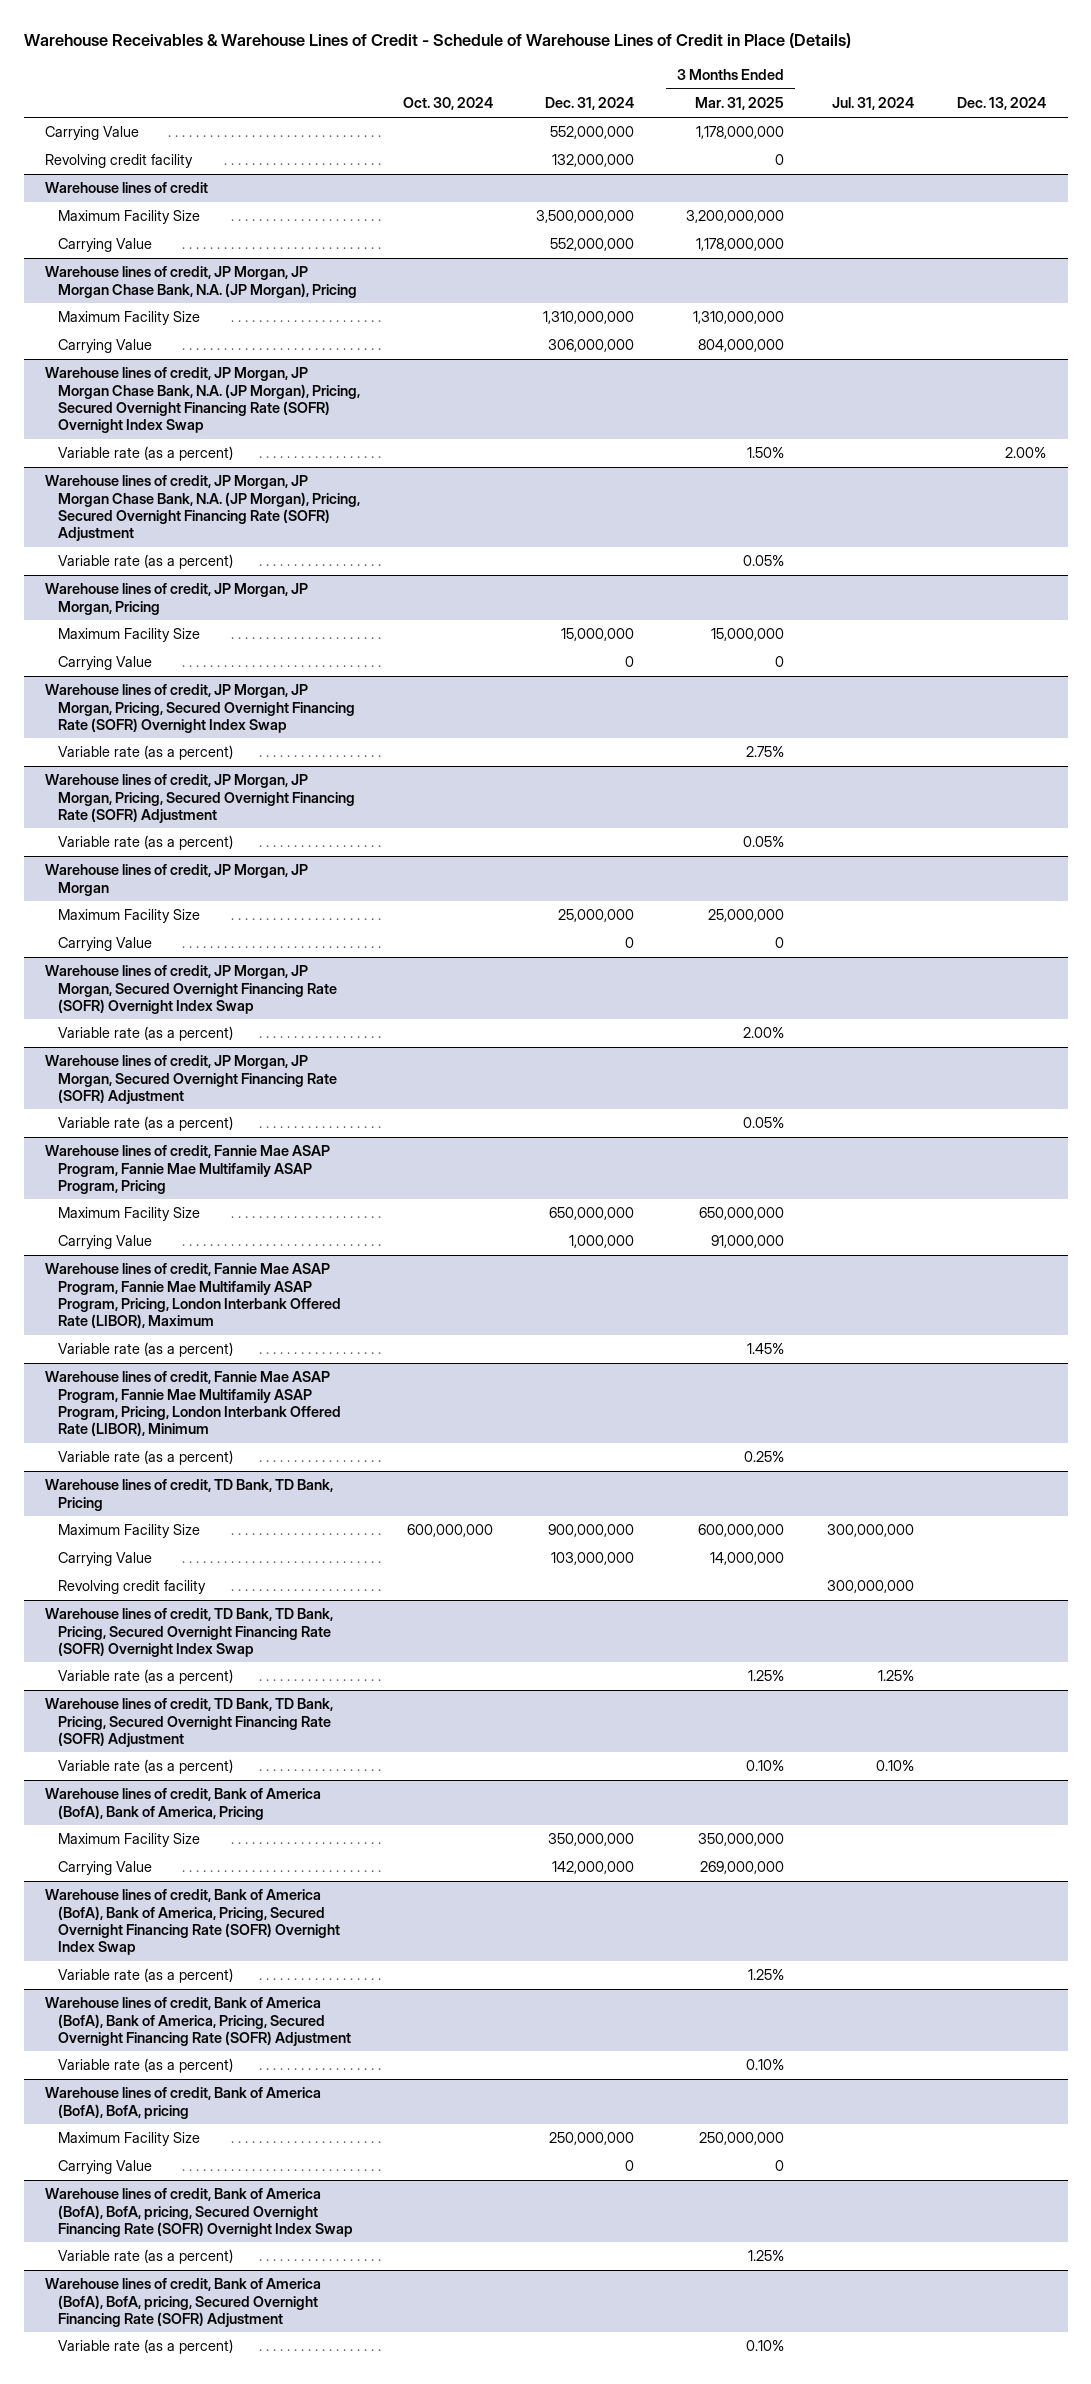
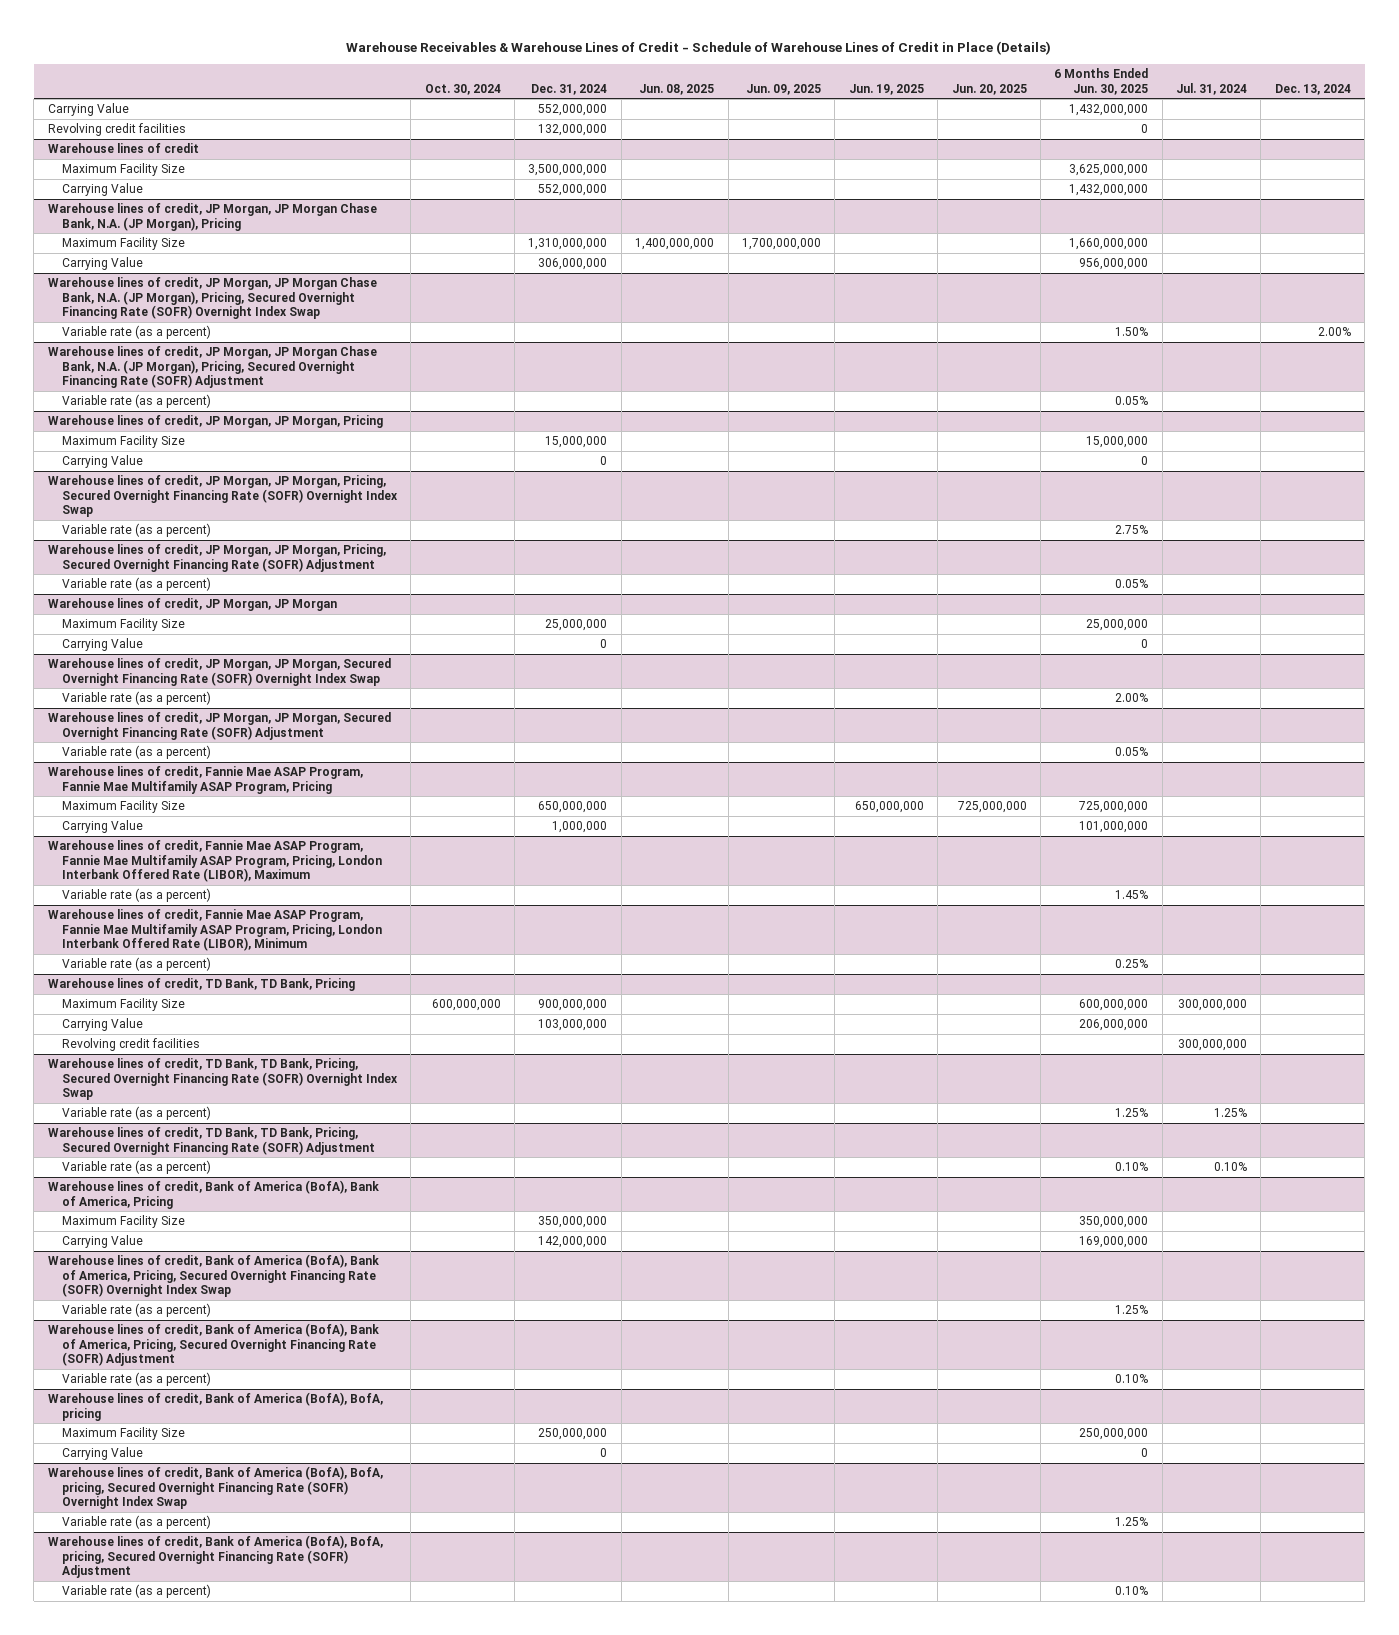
- | Oct. 30, 2024 | Dec. 31, 2024 | 3 Months Ended Mar. 31, 2025 | Jul. 31, 2024 | Dec. 13, 2024
+ | Oct. 30, 2024 | Dec. 31, 2024 | Jun. 08, 2025 | Jun. 09, 2025 | Jun. 19, 2025 | Jun. 20, 2025 | 6 Months Ended Jun. 30, 2025 | Jul. 31, 2024 | Dec. 13, 2024
- Revolving credit facility | | 132,000,000 | 0 | |
+ Revolving credit facilities | | 132,000,000 | | | | | 0 | |
@ Warehouse lines of credit, TD Bank, TD Bank, Pricing
- Revolving credit facility | | | | 300,000,000 |
+ Revolving credit facilities | | | | | | | | 300,000,000 |

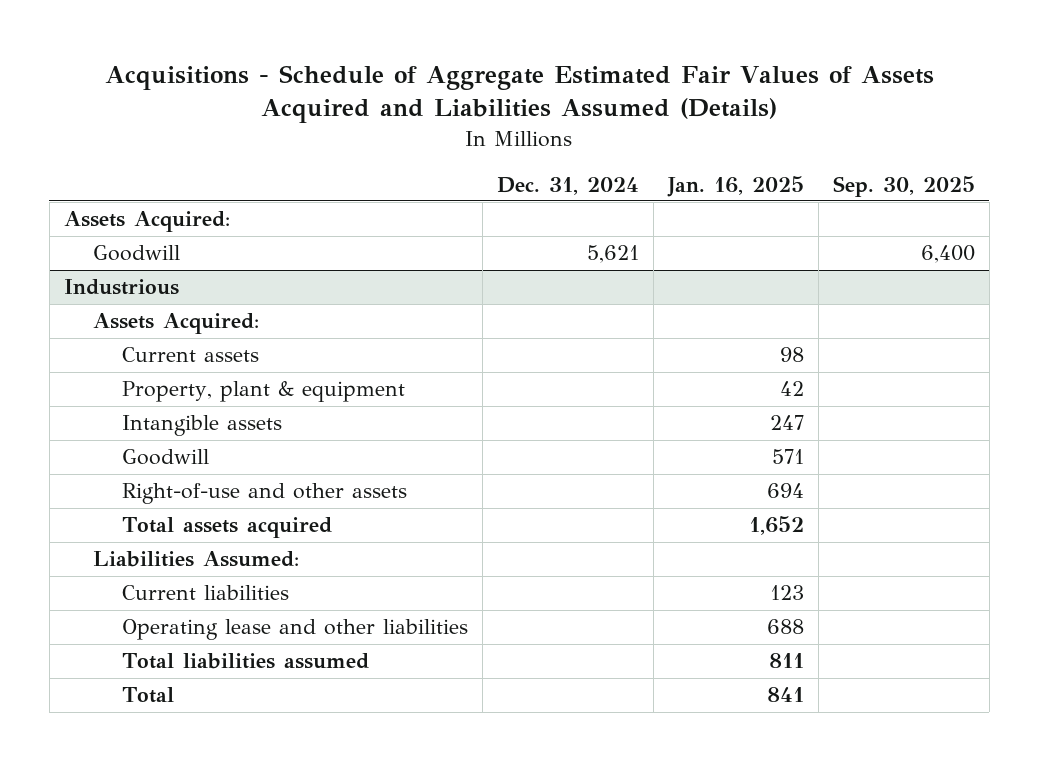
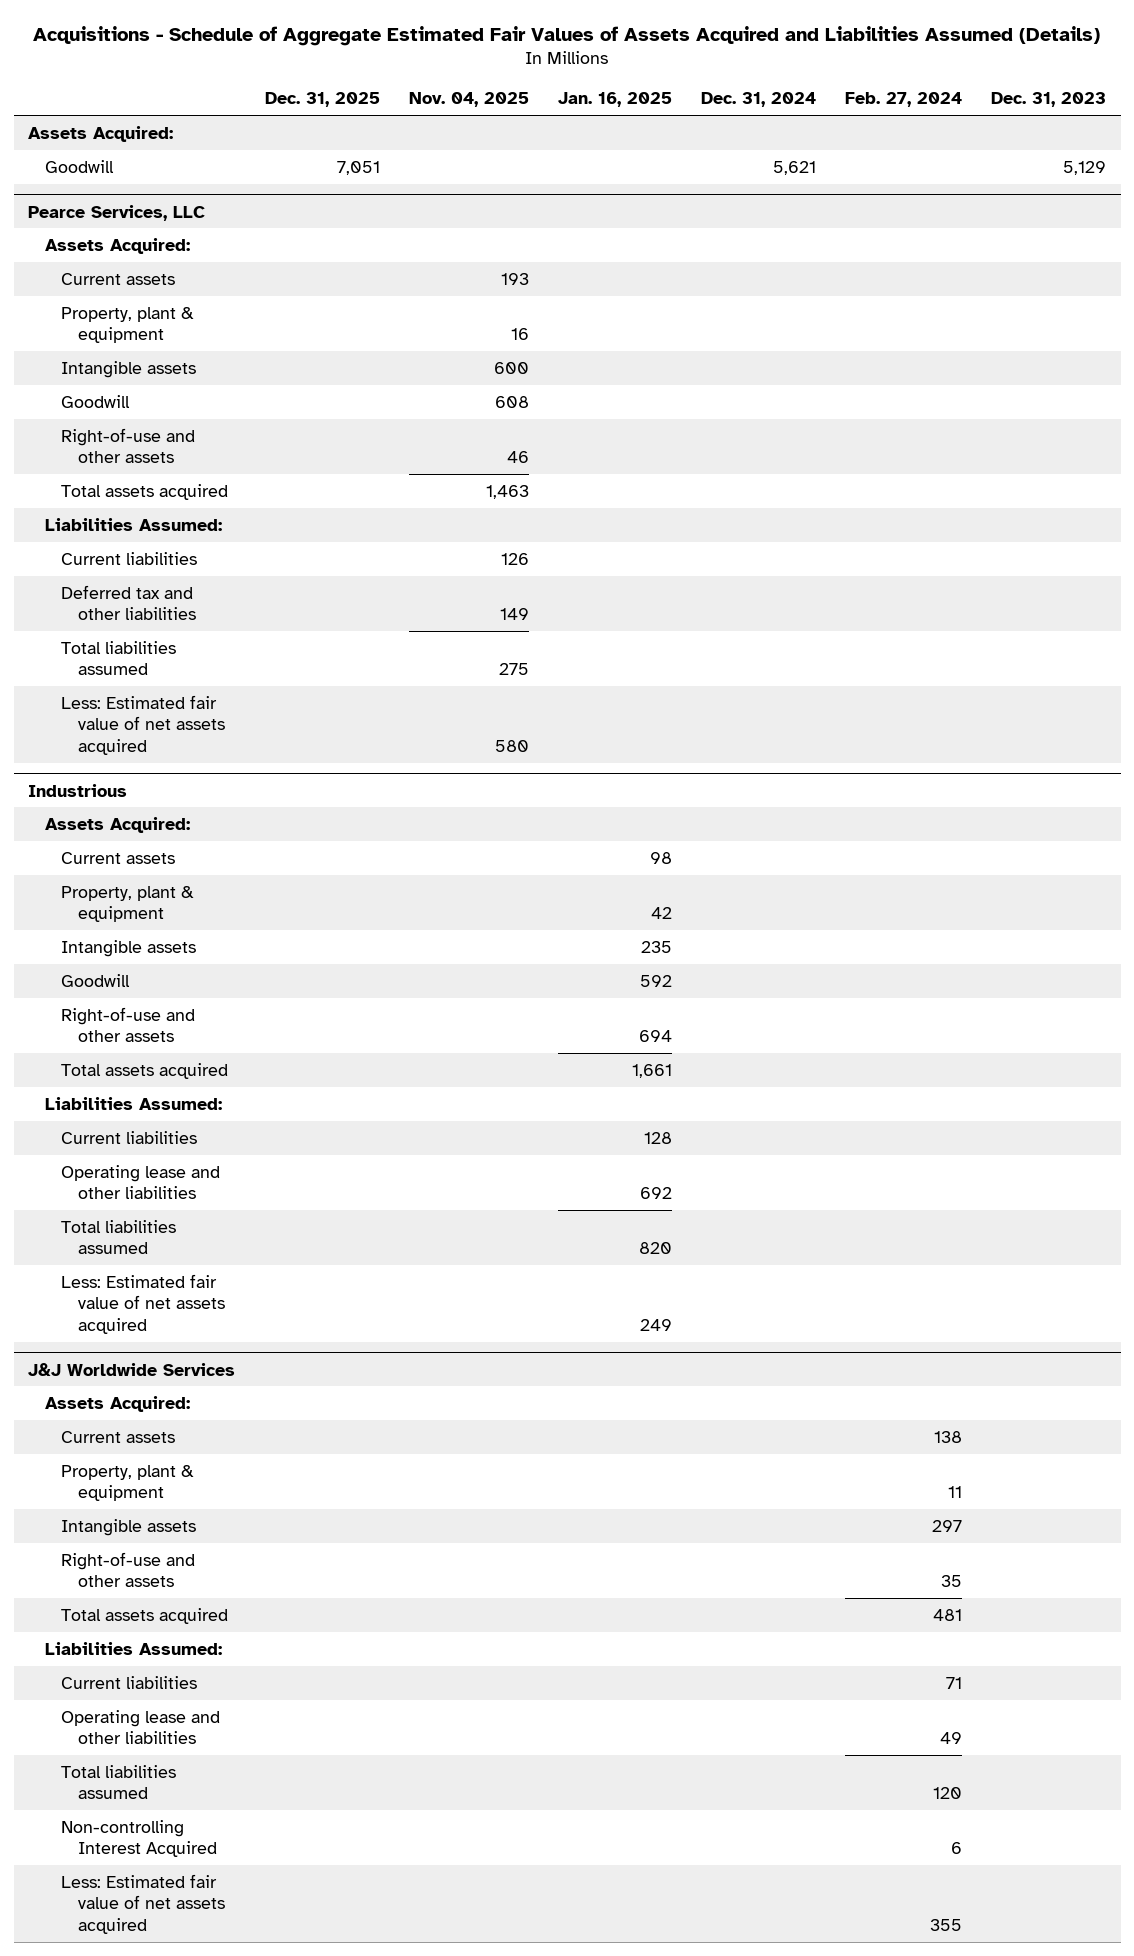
- | Dec. 31, 2024 | Jan. 16, 2025 | Sep. 30, 2025
+ | Dec. 31, 2025 | Nov. 04, 2025 | Jan. 16, 2025 | Dec. 31, 2024 | Feb. 27, 2024 | Dec. 31, 2023
+ Pearce Services, LLC
+ Assets Acquired:
+ Current assets | | 193 | | | |
+ Property, plant & equipment | | 16 | | | |
+ Intangible assets | | 600 | | | |
+ Goodwill | | 608 | | | |
+ Right-of-use and other assets | | 46 | | | |
+ Total assets acquired | | 1,463 | | | |
+ Liabilities Assumed:
+ Current liabilities | | 126 | | | |
+ Deferred tax and other liabilities | | 149 | | | |
+ Total liabilities assumed | | 275 | | | |
+ Less: Estimated fair value of net assets acquired | | 580 | | | |
@ Industrious
- Intangible assets | | 247 |
- Goodwill | | 571 |
+ Intangible assets | | | 235 | | |
+ Goodwill | | | 592 | | |
- Total assets acquired | | 1,652 |
+ Total assets acquired | | | 1,661 | | |
- Current liabilities | | 123 |
- Operating lease and other liabilities | | 688 |
- Total liabilities assumed | | 811 |
- Total | | 841 |
+ Current liabilities | | | 128 | | |
+ Operating lease and other liabilities | | | 692 | | |
+ Total liabilities assumed | | | 820 | | |
+ Less: Estimated fair value of net assets acquired | | | 249 | | |
+ J&J Worldwide Services
+ Assets Acquired:
+ Current assets | | | | | 138 |
+ Property, plant & equipment | | | | | 11 |
+ Intangible assets | | | | | 297 |
+ Right-of-use and other assets | | | | | 35 |
+ Total assets acquired | | | | | 481 |
+ Liabilities Assumed:
+ Current liabilities | | | | | 71 |
+ Operating lease and other liabilities | | | | | 49 |
+ Total liabilities assumed | | | | | 120 |
+ Non-controlling Interest Acquired | | | | | 6 |
+ Less: Estimated fair value of net assets acquired | | | | | 355 |

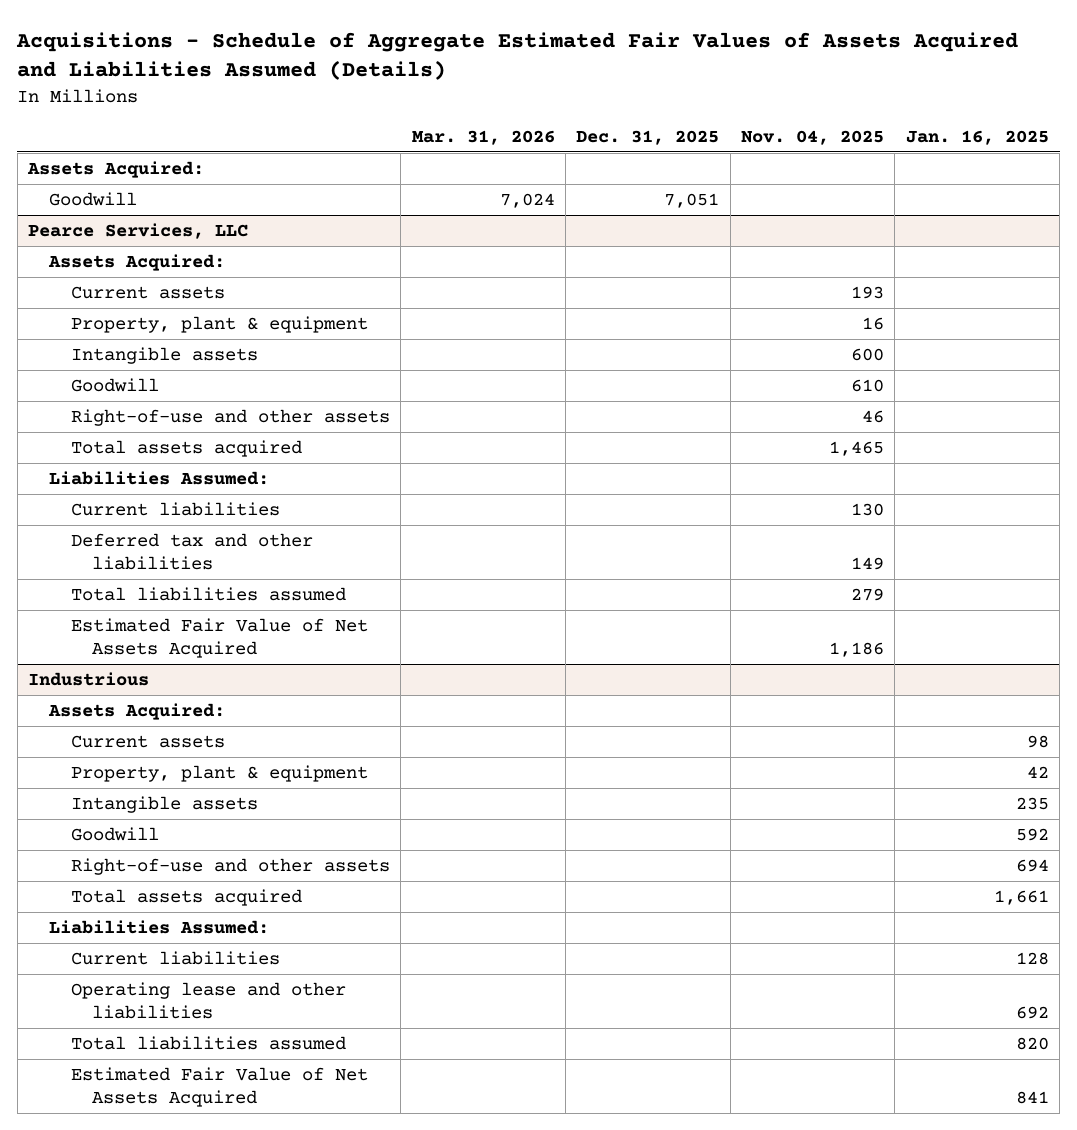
- | Dec. 31, 2025 | Nov. 04, 2025 | Jan. 16, 2025 | Dec. 31, 2024 | Feb. 27, 2024 | Dec. 31, 2023
+ | Mar. 31, 2026 | Dec. 31, 2025 | Nov. 04, 2025 | Jan. 16, 2025
@ Pearce Services, LLC
- Goodwill | | 608 | | | |
+ Goodwill | | | 610 |
- Total assets acquired | | 1,463 | | | |
+ Total assets acquired | | | 1,465 |
- Current liabilities | | 126 | | | |
+ Current liabilities | | | 130 |
- Total liabilities assumed | | 275 | | | |
- Less: Estimated fair value of net assets acquired | | 580 | | | |
+ Total liabilities assumed | | | 279 |
+ Estimated Fair Value of Net Assets Acquired | | | 1,186 |
@ Industrious
- Less: Estimated fair value of net assets acquired | | | 249 | | |
- J&J Worldwide Services
- Assets Acquired:
- Current assets | | | | | 138 |
- Property, plant & equipment | | | | | 11 |
- Intangible assets | | | | | 297 |
- Right-of-use and other assets | | | | | 35 |
- Total assets acquired | | | | | 481 |
- Liabilities Assumed:
- Current liabilities | | | | | 71 |
- Operating lease and other liabilities | | | | | 49 |
- Total liabilities assumed | | | | | 120 |
- Non-controlling Interest Acquired | | | | | 6 |
- Less: Estimated fair value of net assets acquired | | | | | 355 |
@ Industrious
+ Estimated Fair Value of Net Assets Acquired | | | | 841

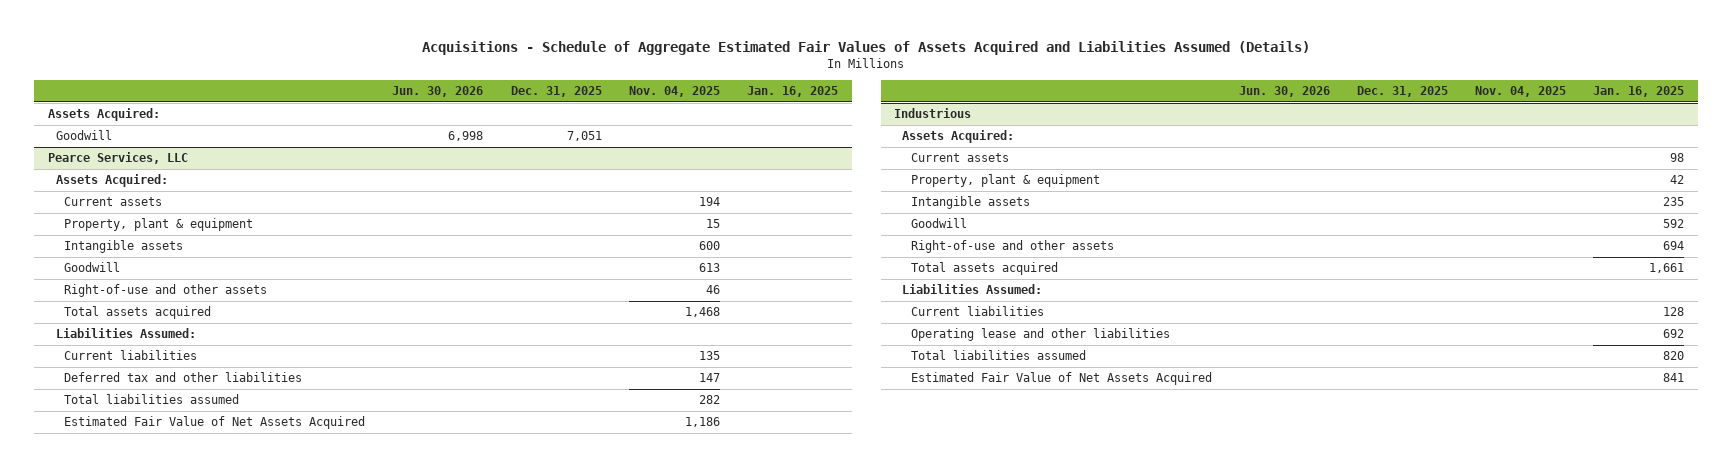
- | Mar. 31, 2026 | Dec. 31, 2025 | Nov. 04, 2025 | Jan. 16, 2025
+ | Jun. 30, 2026 | Dec. 31, 2025 | Nov. 04, 2025 | Jan. 16, 2025
@ Pearce Services, LLC
- Current assets | | | 193 |
- Property, plant & equipment | | | 16 |
+ Current assets | | | 194 |
+ Property, plant & equipment | | | 15 |
- Goodwill | | | 610 |
+ Goodwill | | | 613 |
- Total assets acquired | | | 1,465 |
+ Total assets acquired | | | 1,468 |
- Current liabilities | | | 130 |
- Deferred tax and other liabilities | | | 149 |
- Total liabilities assumed | | | 279 |
+ Current liabilities | | | 135 |
+ Deferred tax and other liabilities | | | 147 |
+ Total liabilities assumed | | | 282 |

